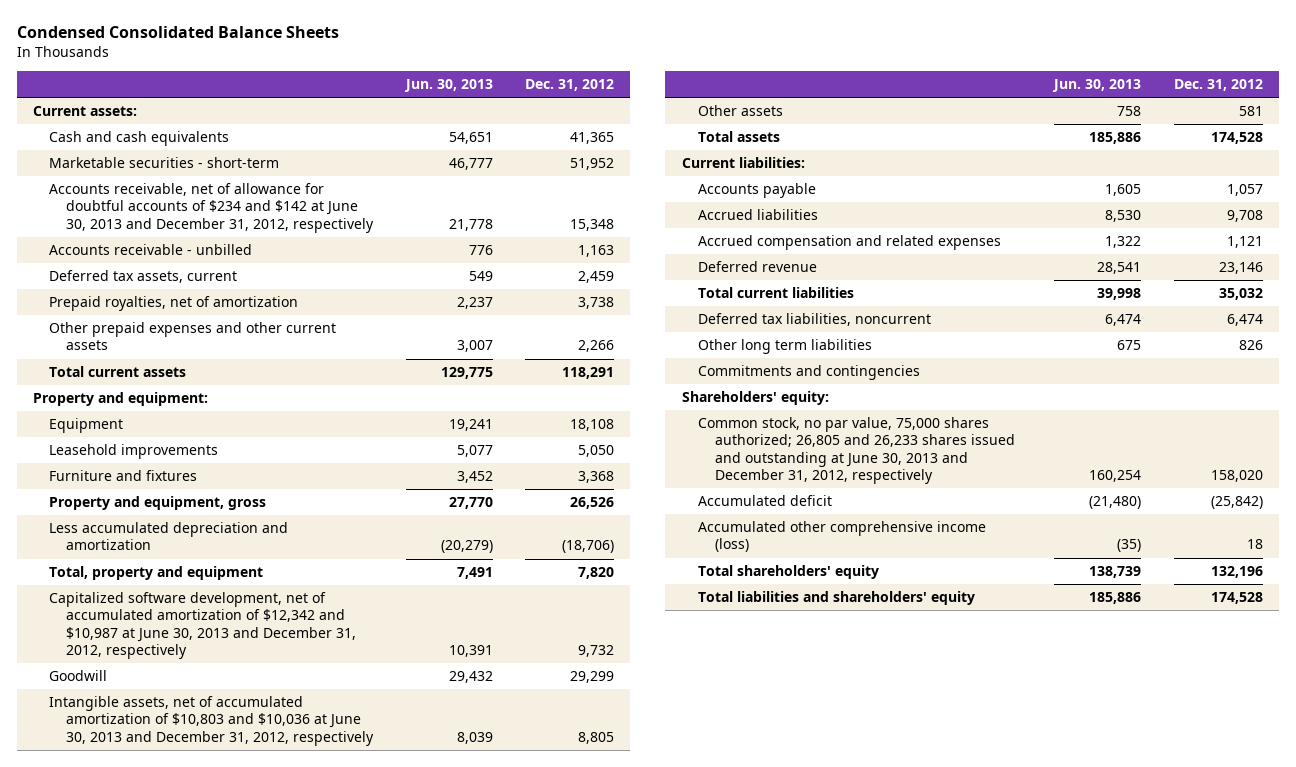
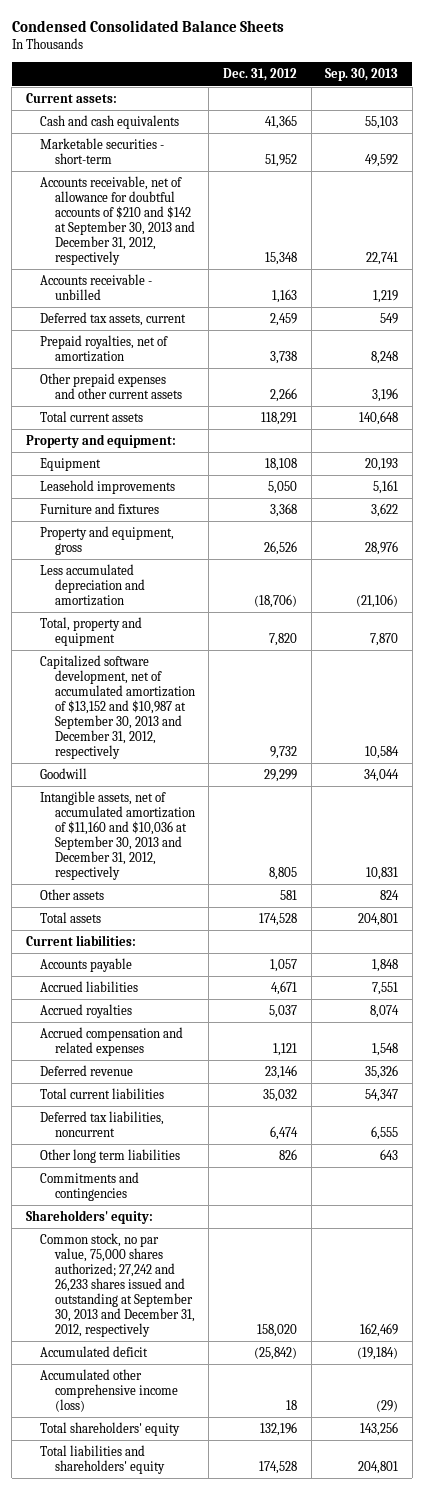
- | Jun. 30, 2013 | Dec. 31, 2012
+ | Dec. 31, 2012 | Sep. 30, 2013
- Accounts receivable, net of allowance for doubtful accounts of $234 and $142 at June 30, 2013 and December 31, 2012, respectively | 21,778 | 15,348
+ Accounts receivable, net of allowance for doubtful accounts of $210 and $142 at September 30, 2013 and December 31, 2012, respectively | 15,348 | 22,741
- Capitalized software development, net of accumulated amortization of $12,342 and $10,987 at June 30, 2013 and December 31, 2012, respectively | 10,391 | 9,732
+ Capitalized software development, net of accumulated amortization of $13,152 and $10,987 at September 30, 2013 and December 31, 2012, respectively | 9,732 | 10,584
- Intangible assets, net of accumulated amortization of $10,803 and $10,036 at June 30, 2013 and December 31, 2012, respectively | 8,039 | 8,805
+ Intangible assets, net of accumulated amortization of $11,160 and $10,036 at September 30, 2013 and December 31, 2012, respectively | 8,805 | 10,831
- Accrued liabilities | 8,530 | 9,708
+ Accrued liabilities | 4,671 | 7,551
+ Accrued royalties | 5,037 | 8,074
- Common stock, no par value, 75,000 shares authorized; 26,805 and 26,233 shares issued and outstanding at June 30, 2013 and December 31, 2012, respectively | 160,254 | 158,020
+ Common stock, no par value, 75,000 shares authorized; 27,242 and 26,233 shares issued and outstanding at September 30, 2013 and December 31, 2012, respectively | 158,020 | 162,469

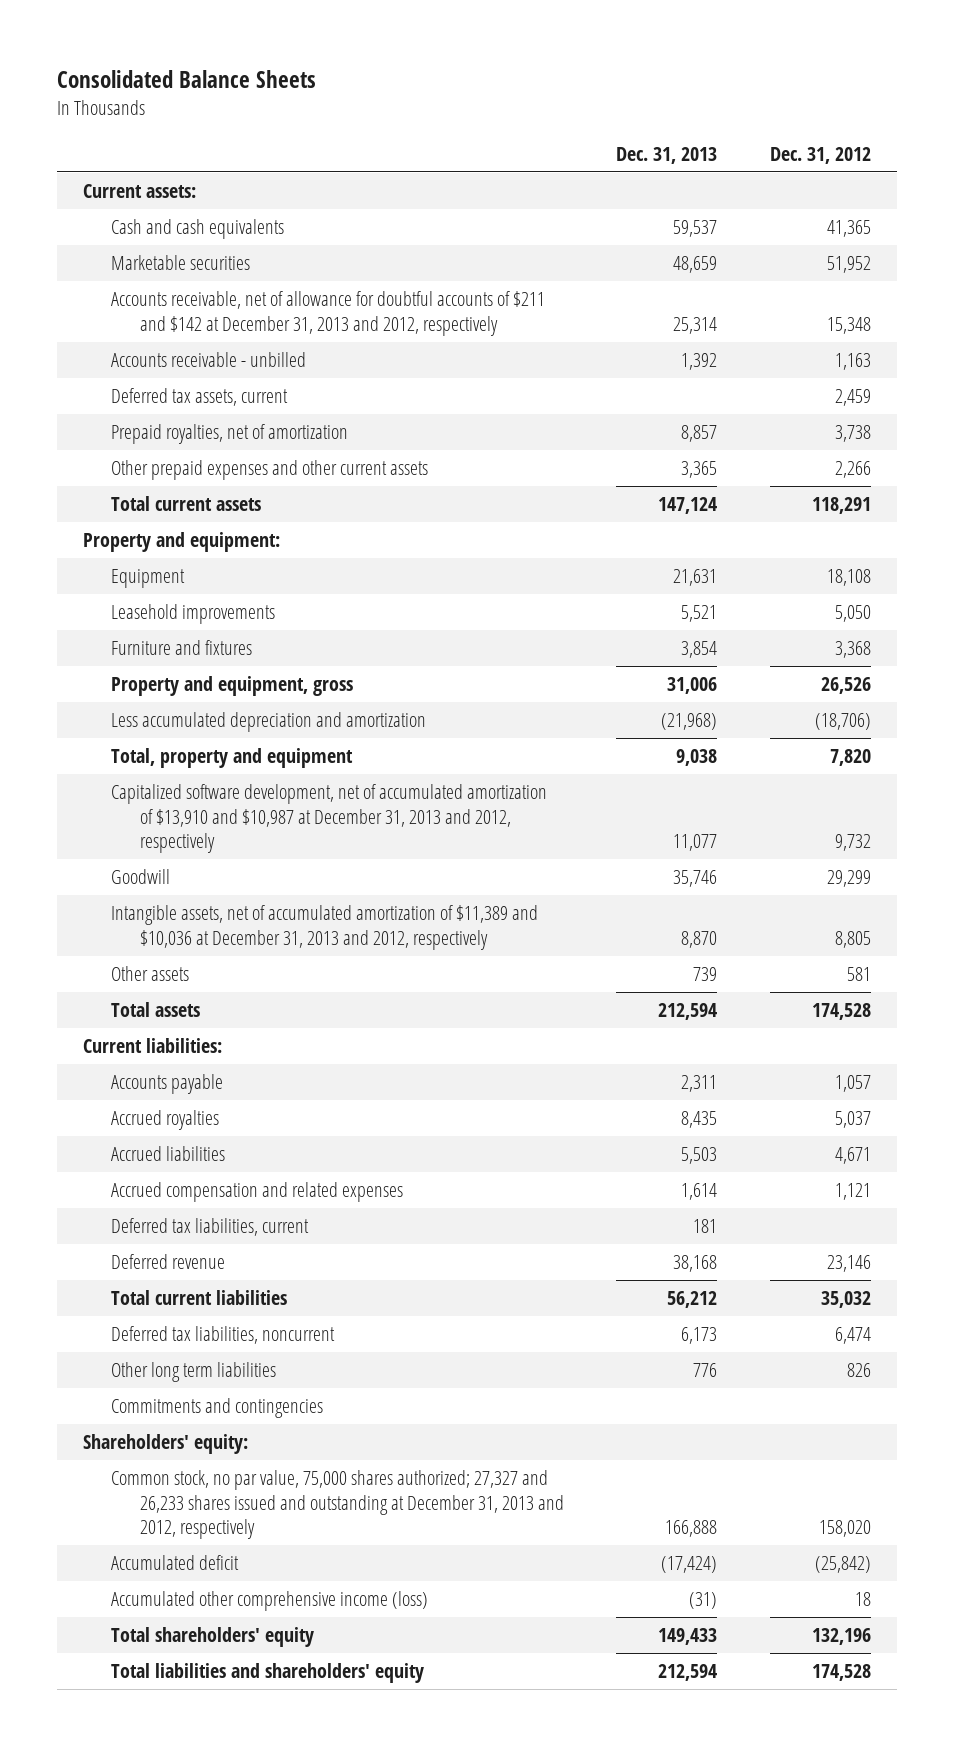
- Condensed Consolidated Balance Sheets
+ Consolidated Balance Sheets
- | Dec. 31, 2012 | Sep. 30, 2013
+ | Dec. 31, 2013 | Dec. 31, 2012
- Marketable securities - short-term | 51,952 | 49,592
- Accounts receivable, net of allowance for doubtful accounts of $210 and $142 at September 30, 2013 and December 31, 2012, respectively | 15,348 | 22,741
+ Marketable securities | 48,659 | 51,952
+ Accounts receivable, net of allowance for doubtful accounts of $211 and $142 at December 31, 2013 and 2012, respectively | 25,314 | 15,348
- Capitalized software development, net of accumulated amortization of $13,152 and $10,987 at September 30, 2013 and December 31, 2012, respectively | 9,732 | 10,584
+ Capitalized software development, net of accumulated amortization of $13,910 and $10,987 at December 31, 2013 and 2012, respectively | 11,077 | 9,732
- Intangible assets, net of accumulated amortization of $11,160 and $10,036 at September 30, 2013 and December 31, 2012, respectively | 8,805 | 10,831
+ Intangible assets, net of accumulated amortization of $11,389 and $10,036 at December 31, 2013 and 2012, respectively | 8,870 | 8,805
moved down: Accrued liabilities | 5,503 | 4,671
+ Deferred tax liabilities, current | 181 |
- Common stock, no par value, 75,000 shares authorized; 27,242 and 26,233 shares issued and outstanding at September 30, 2013 and December 31, 2012, respectively | 158,020 | 162,469
+ Common stock, no par value, 75,000 shares authorized; 27,327 and 26,233 shares issued and outstanding at December 31, 2013 and 2012, respectively | 166,888 | 158,020

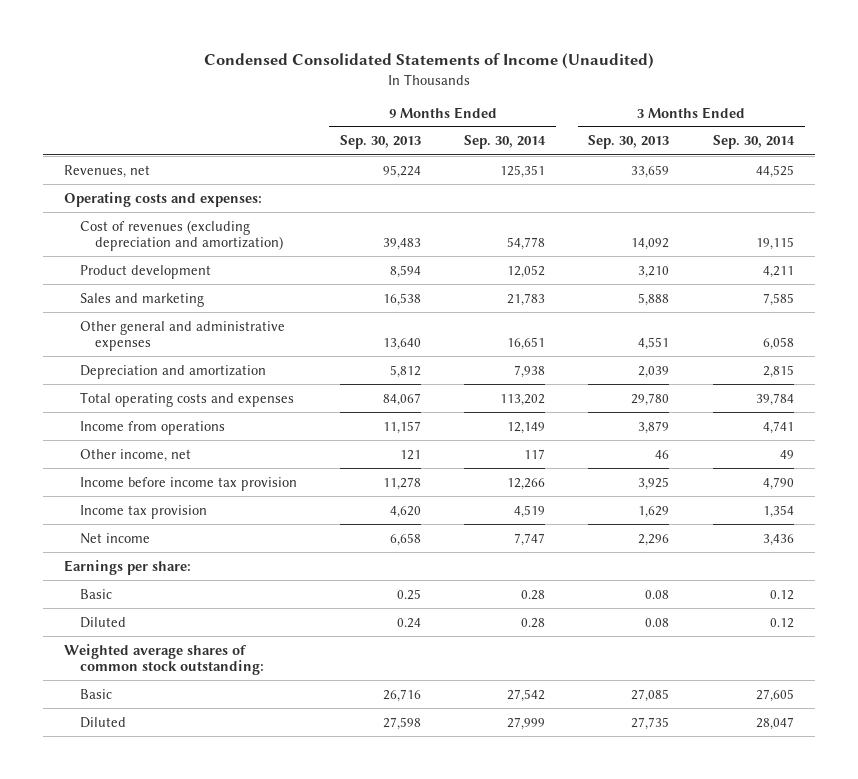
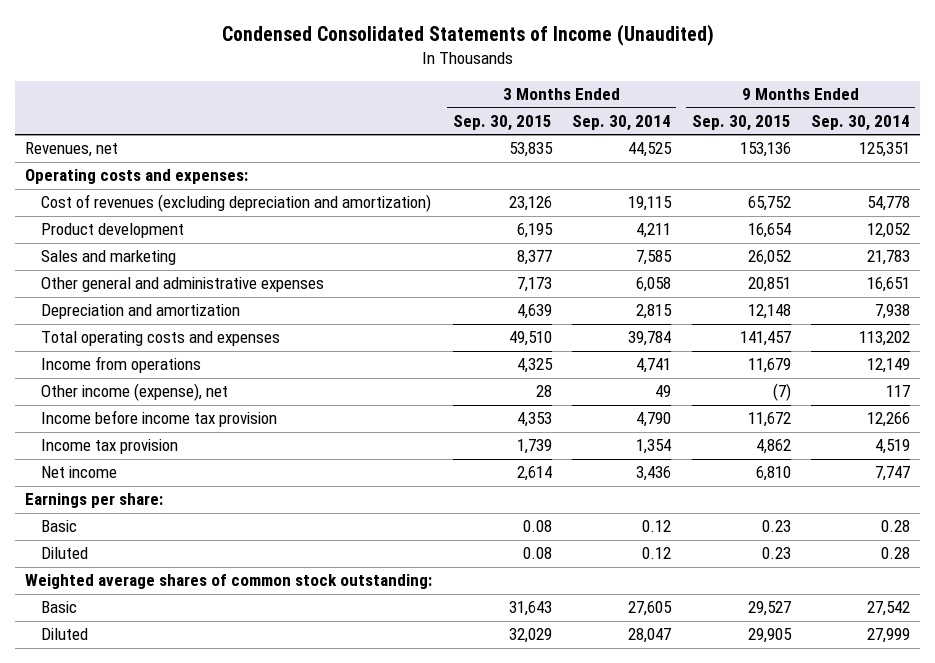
- | 9 Months Ended Sep. 30, 2013 | 9 Months Ended Sep. 30, 2014 | 3 Months Ended Sep. 30, 2013 | 3 Months Ended Sep. 30, 2014
+ | 3 Months Ended Sep. 30, 2015 | 3 Months Ended Sep. 30, 2014 | 9 Months Ended Sep. 30, 2015 | 9 Months Ended Sep. 30, 2014
- Other income, net | 121 | 117 | 46 | 49
+ Other income (expense), net | 28 | 49 | (7) | 117

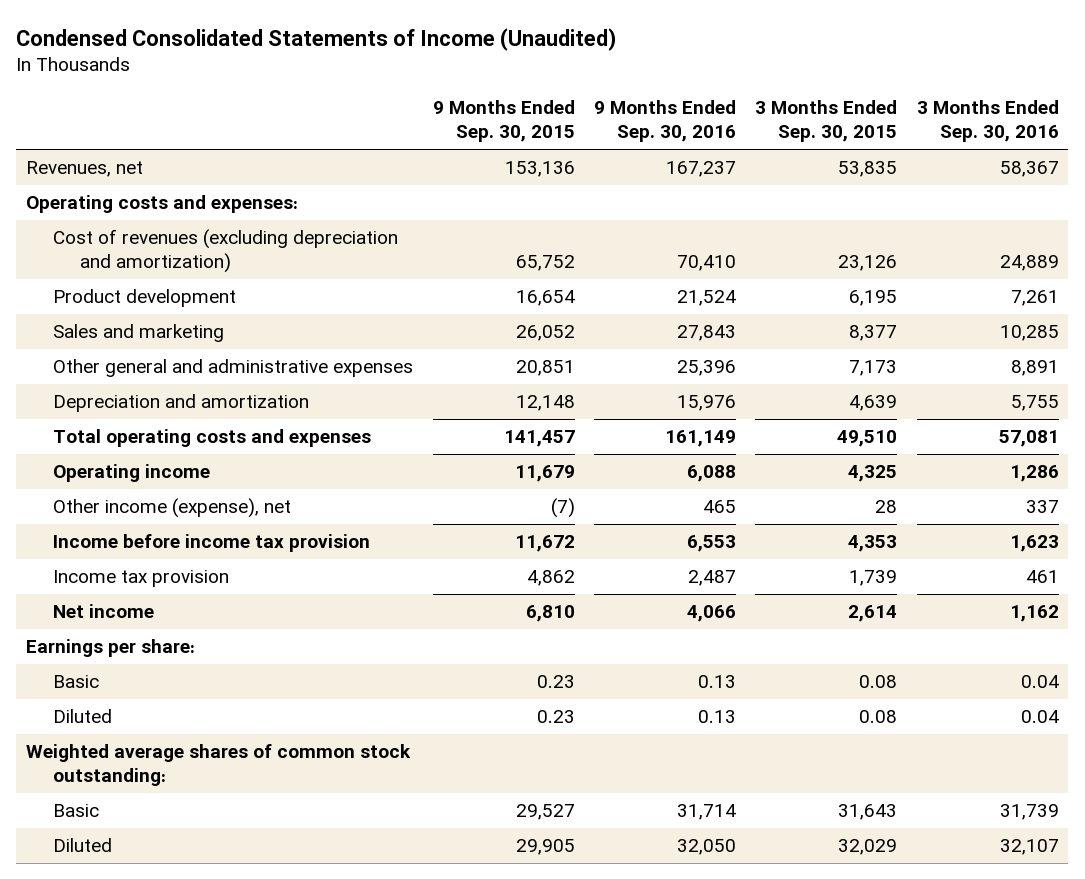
- | 3 Months Ended Sep. 30, 2015 | 3 Months Ended Sep. 30, 2014 | 9 Months Ended Sep. 30, 2015 | 9 Months Ended Sep. 30, 2014
+ | 9 Months Ended Sep. 30, 2015 | 9 Months Ended Sep. 30, 2016 | 3 Months Ended Sep. 30, 2015 | 3 Months Ended Sep. 30, 2016
- Income from operations | 4,325 | 4,741 | 11,679 | 12,149
+ Operating income | 11,679 | 6,088 | 4,325 | 1,286

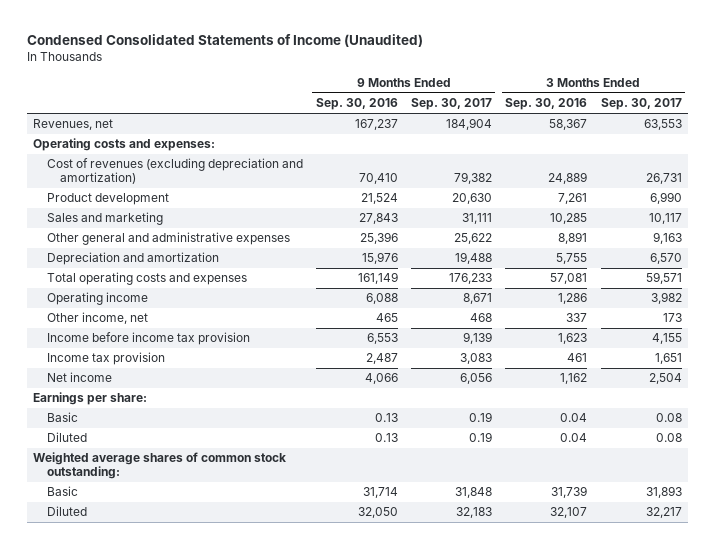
- | 9 Months Ended Sep. 30, 2015 | 9 Months Ended Sep. 30, 2016 | 3 Months Ended Sep. 30, 2015 | 3 Months Ended Sep. 30, 2016
+ | 9 Months Ended Sep. 30, 2016 | 9 Months Ended Sep. 30, 2017 | 3 Months Ended Sep. 30, 2016 | 3 Months Ended Sep. 30, 2017
- Other income (expense), net | (7) | 465 | 28 | 337
+ Other income, net | 465 | 468 | 337 | 173

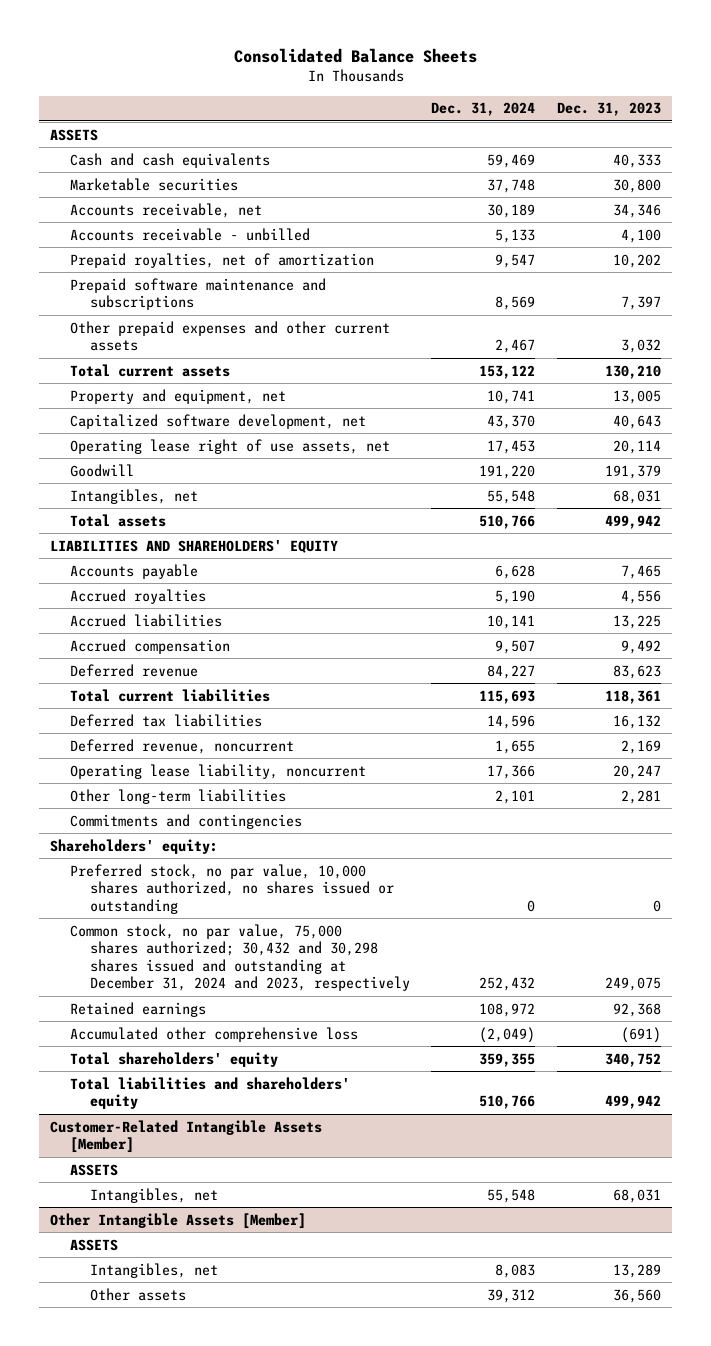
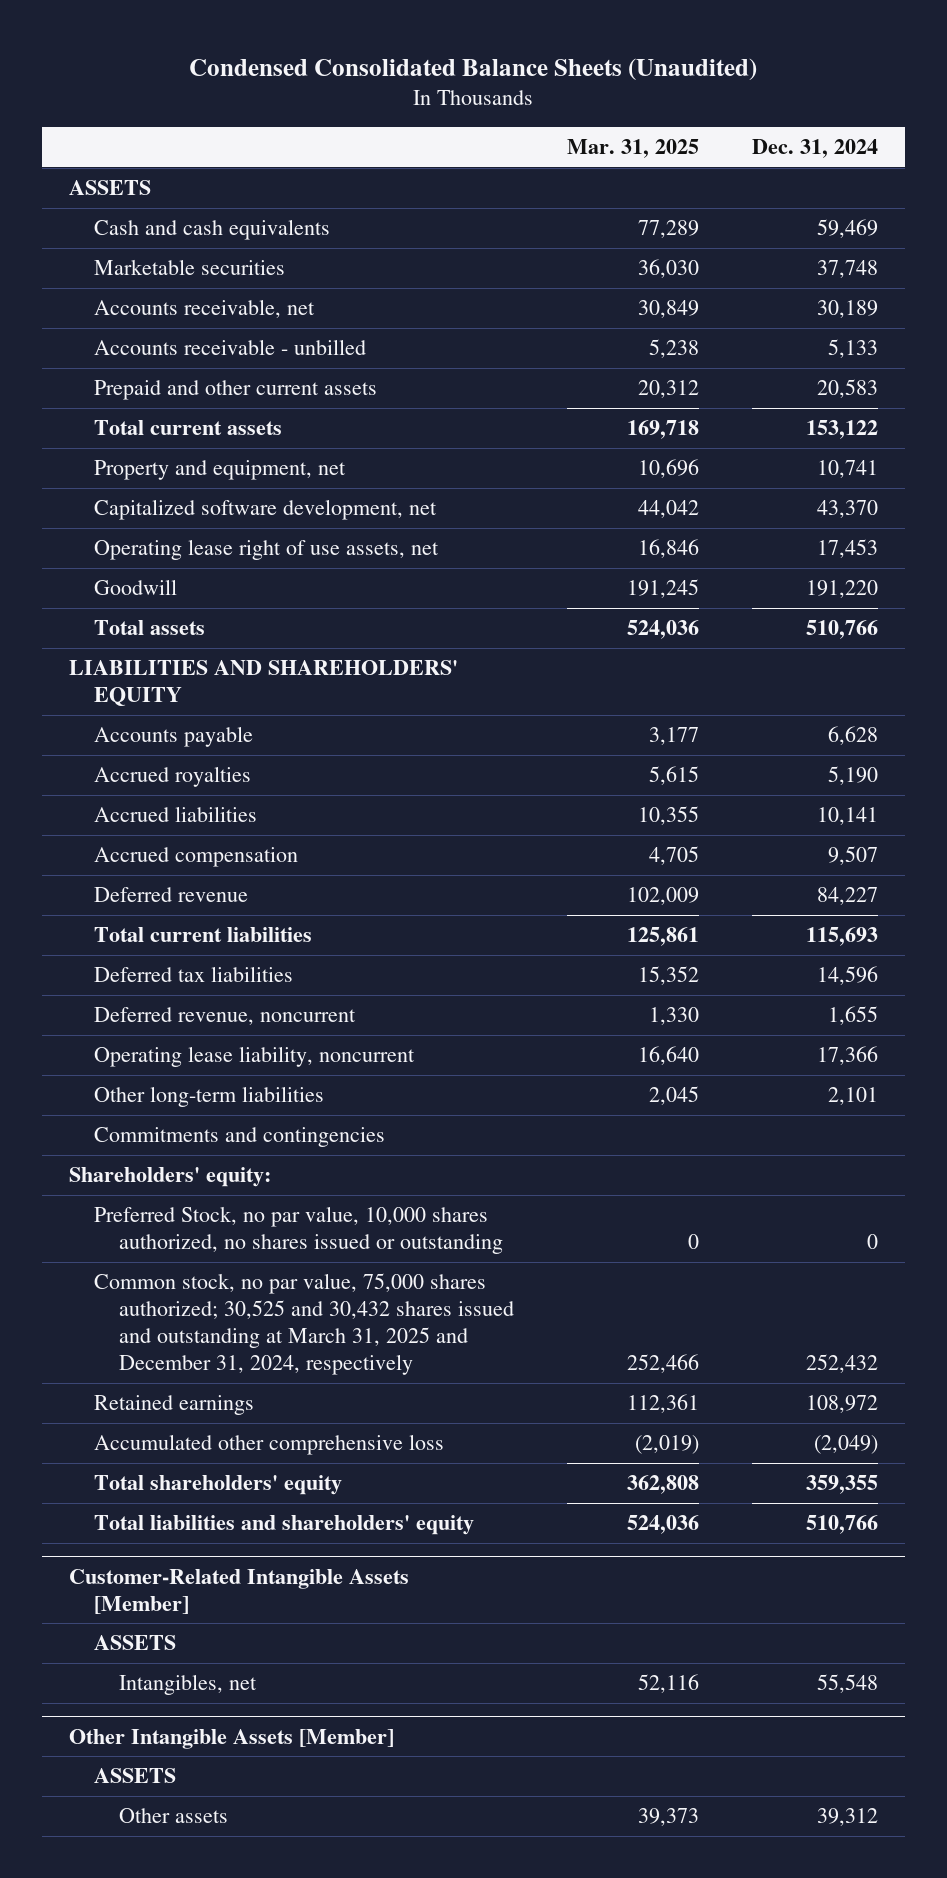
- Consolidated Balance Sheets
+ Condensed Consolidated Balance Sheets (Unaudited)
- | Dec. 31, 2024 | Dec. 31, 2023
+ | Mar. 31, 2025 | Dec. 31, 2024
- Prepaid royalties, net of amortization | 9,547 | 10,202
- Prepaid software maintenance and subscriptions | 8,569 | 7,397
- Other prepaid expenses and other current assets | 2,467 | 3,032
+ Prepaid and other current assets | 20,312 | 20,583
- Intangibles, net | 55,548 | 68,031
- Preferred stock, no par value, 10,000 shares authorized, no shares issued or outstanding | 0 | 0
- Common stock, no par value, 75,000 shares authorized; 30,432 and 30,298 shares issued and outstanding at December 31, 2024 and 2023, respectively | 252,432 | 249,075
+ Preferred Stock, no par value, 10,000 shares authorized, no shares issued or outstanding | 0 | 0
+ Common stock, no par value, 75,000 shares authorized; 30,525 and 30,432 shares issued and outstanding at March 31, 2025 and December 31, 2024, respectively | 252,466 | 252,432
@ Other Intangible Assets [Member]
- Intangibles, net | 8,083 | 13,289

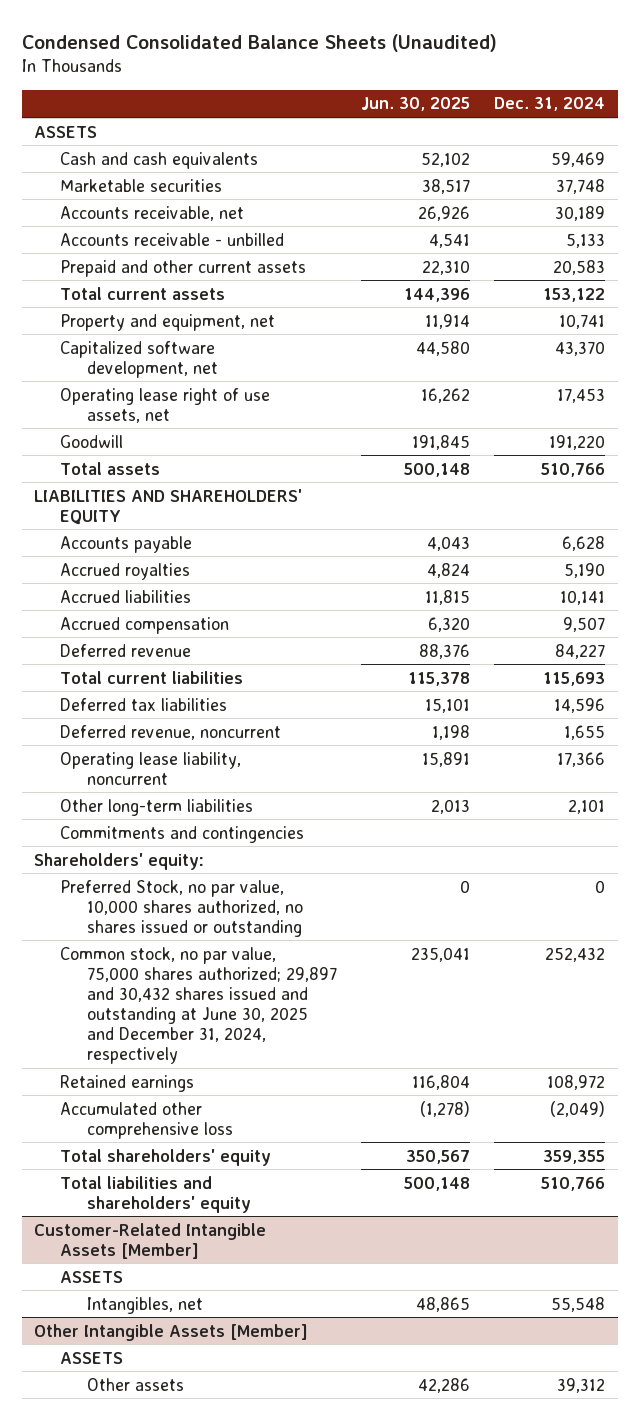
- | Mar. 31, 2025 | Dec. 31, 2024
+ | Jun. 30, 2025 | Dec. 31, 2024
- Common stock, no par value, 75,000 shares authorized; 30,525 and 30,432 shares issued and outstanding at March 31, 2025 and December 31, 2024, respectively | 252,466 | 252,432
+ Common stock, no par value, 75,000 shares authorized; 29,897 and 30,432 shares issued and outstanding at June 30, 2025 and December 31, 2024, respectively | 235,041 | 252,432

